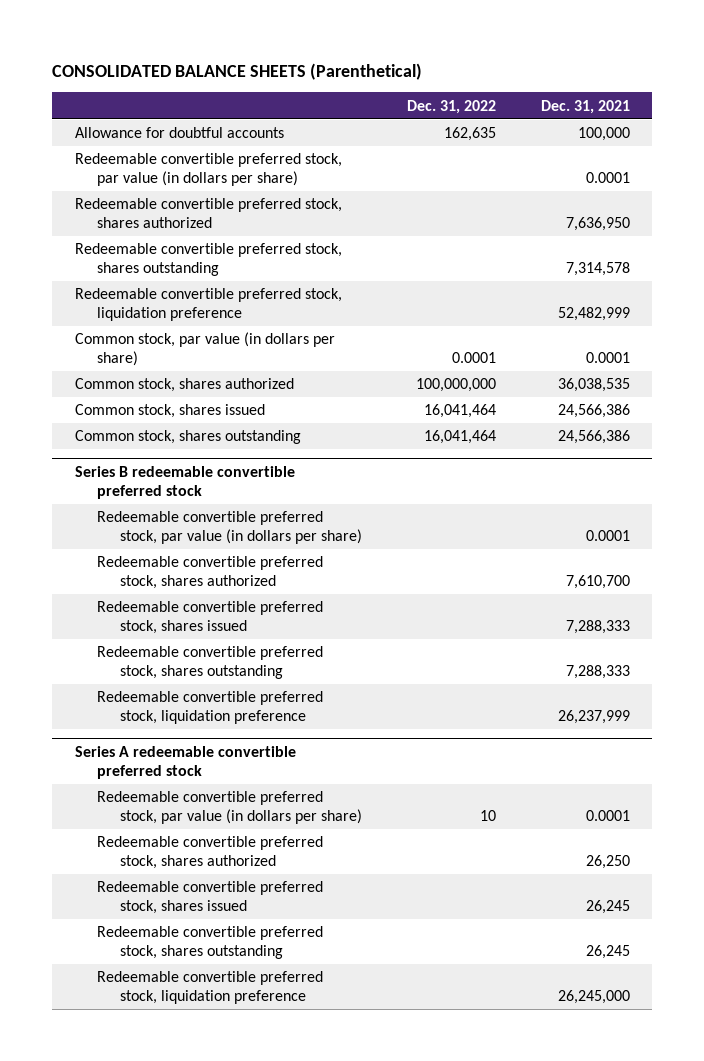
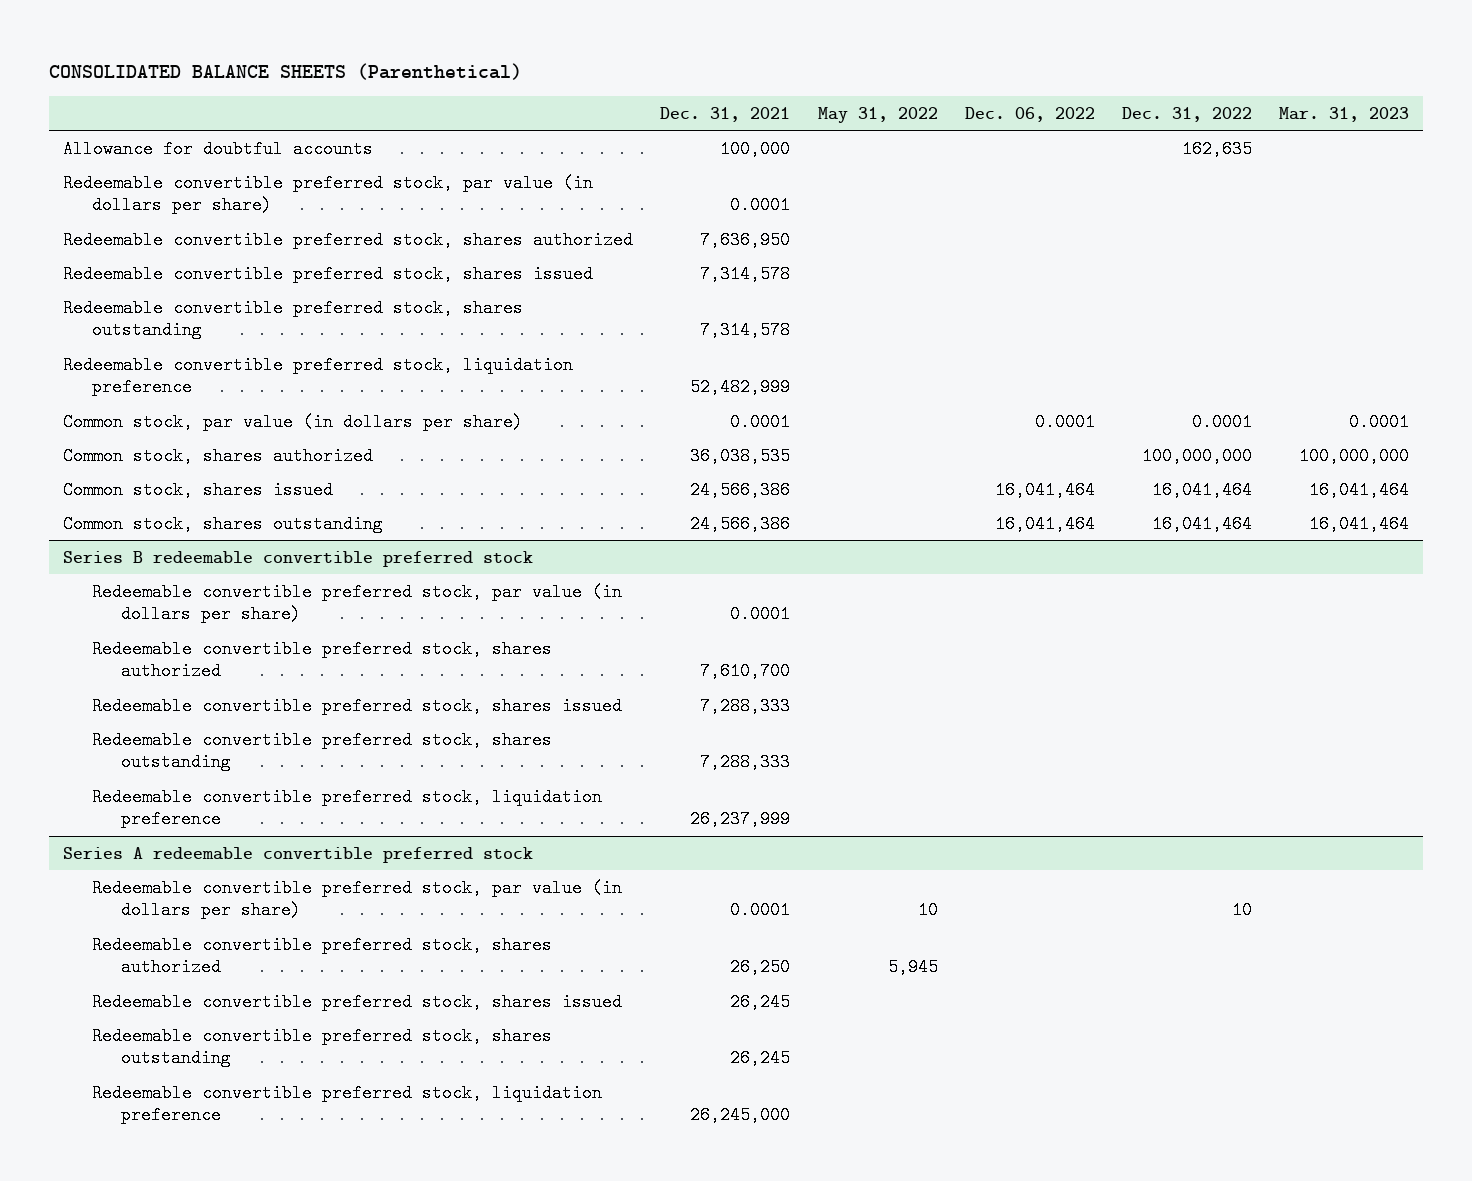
- | Dec. 31, 2022 | Dec. 31, 2021
+ | Dec. 31, 2021 | May 31, 2022 | Dec. 06, 2022 | Dec. 31, 2022 | Mar. 31, 2023
+ Redeemable convertible preferred stock, shares issued | 7,314,578 | | | |

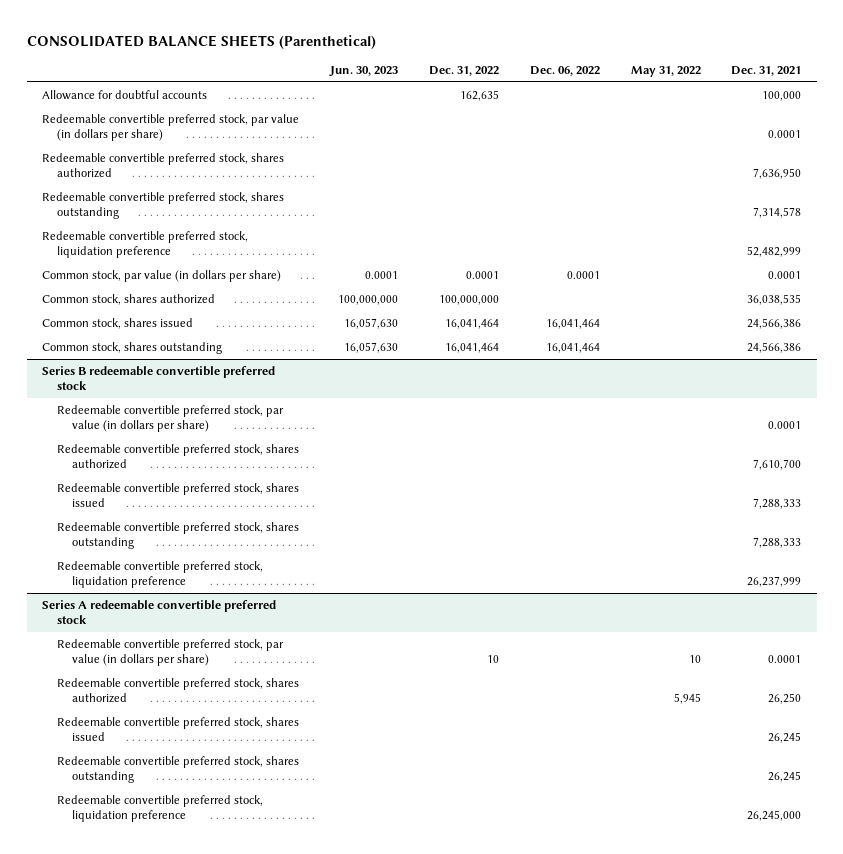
- | Dec. 31, 2021 | May 31, 2022 | Dec. 06, 2022 | Dec. 31, 2022 | Mar. 31, 2023
+ | Jun. 30, 2023 | Dec. 31, 2022 | Dec. 06, 2022 | May 31, 2022 | Dec. 31, 2021
- Redeemable convertible preferred stock, shares issued | 7,314,578 | | | |

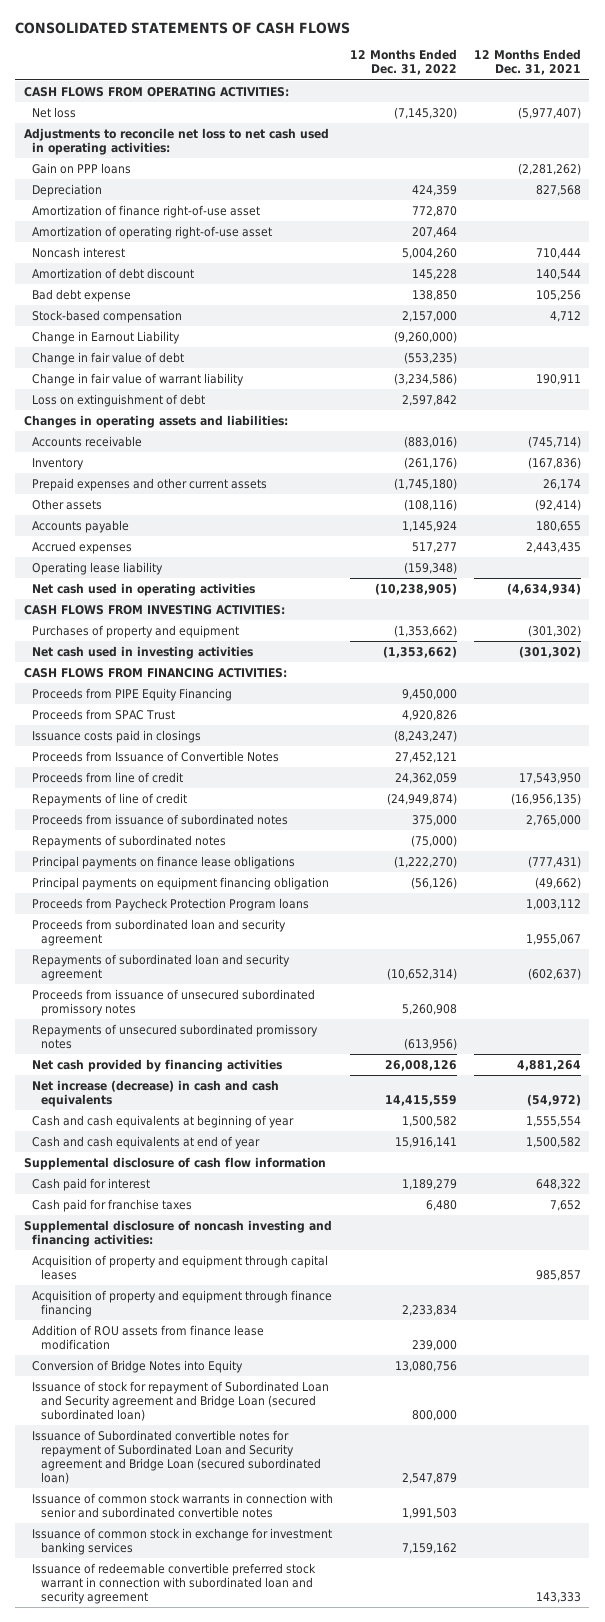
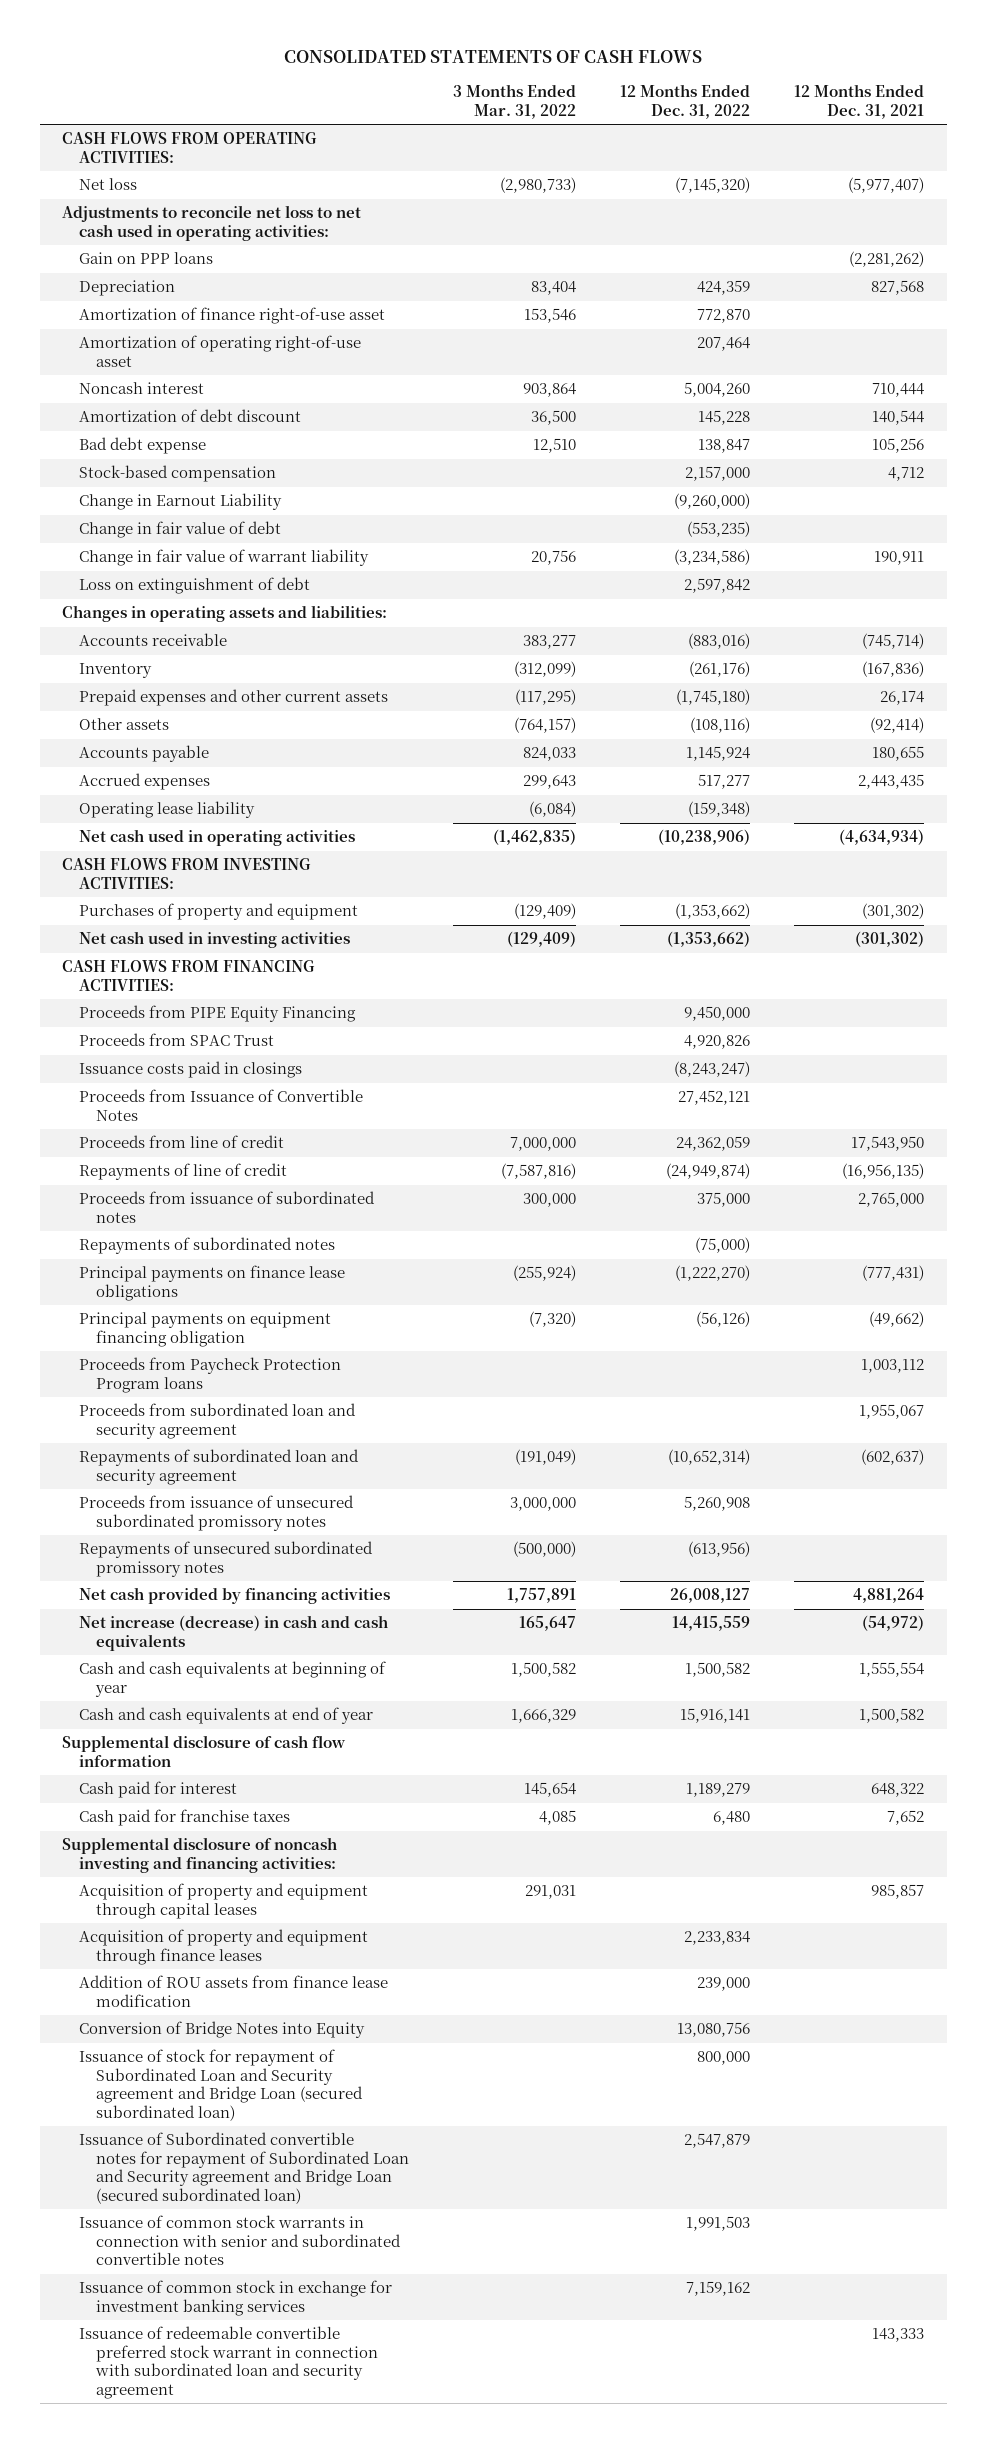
- | 12 Months Ended Dec. 31, 2022 | 12 Months Ended Dec. 31, 2021
+ | 3 Months Ended Mar. 31, 2022 | 12 Months Ended Dec. 31, 2022 | 12 Months Ended Dec. 31, 2021
- Bad debt expense | 138,850 | 105,256
+ Bad debt expense | 12,510 | 138,847 | 105,256
- Net cash used in operating activities | (10,238,905) | (4,634,934)
+ Net cash used in operating activities | (1,462,835) | (10,238,906) | (4,634,934)
- Net cash provided by financing activities | 26,008,126 | 4,881,264
+ Net cash provided by financing activities | 1,757,891 | 26,008,127 | 4,881,264
- Acquisition of property and equipment through finance financing | 2,233,834 |
+ Acquisition of property and equipment through finance leases | | 2,233,834 |

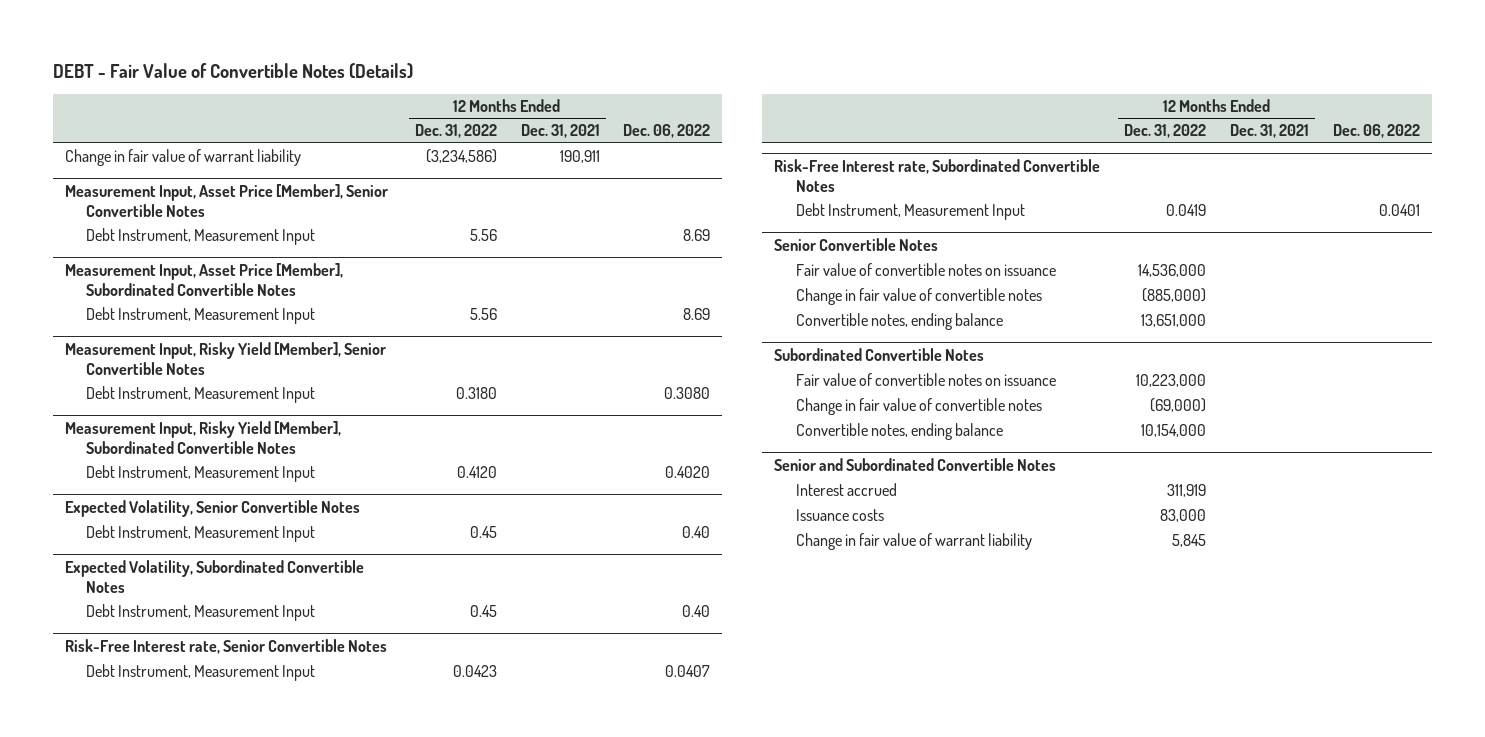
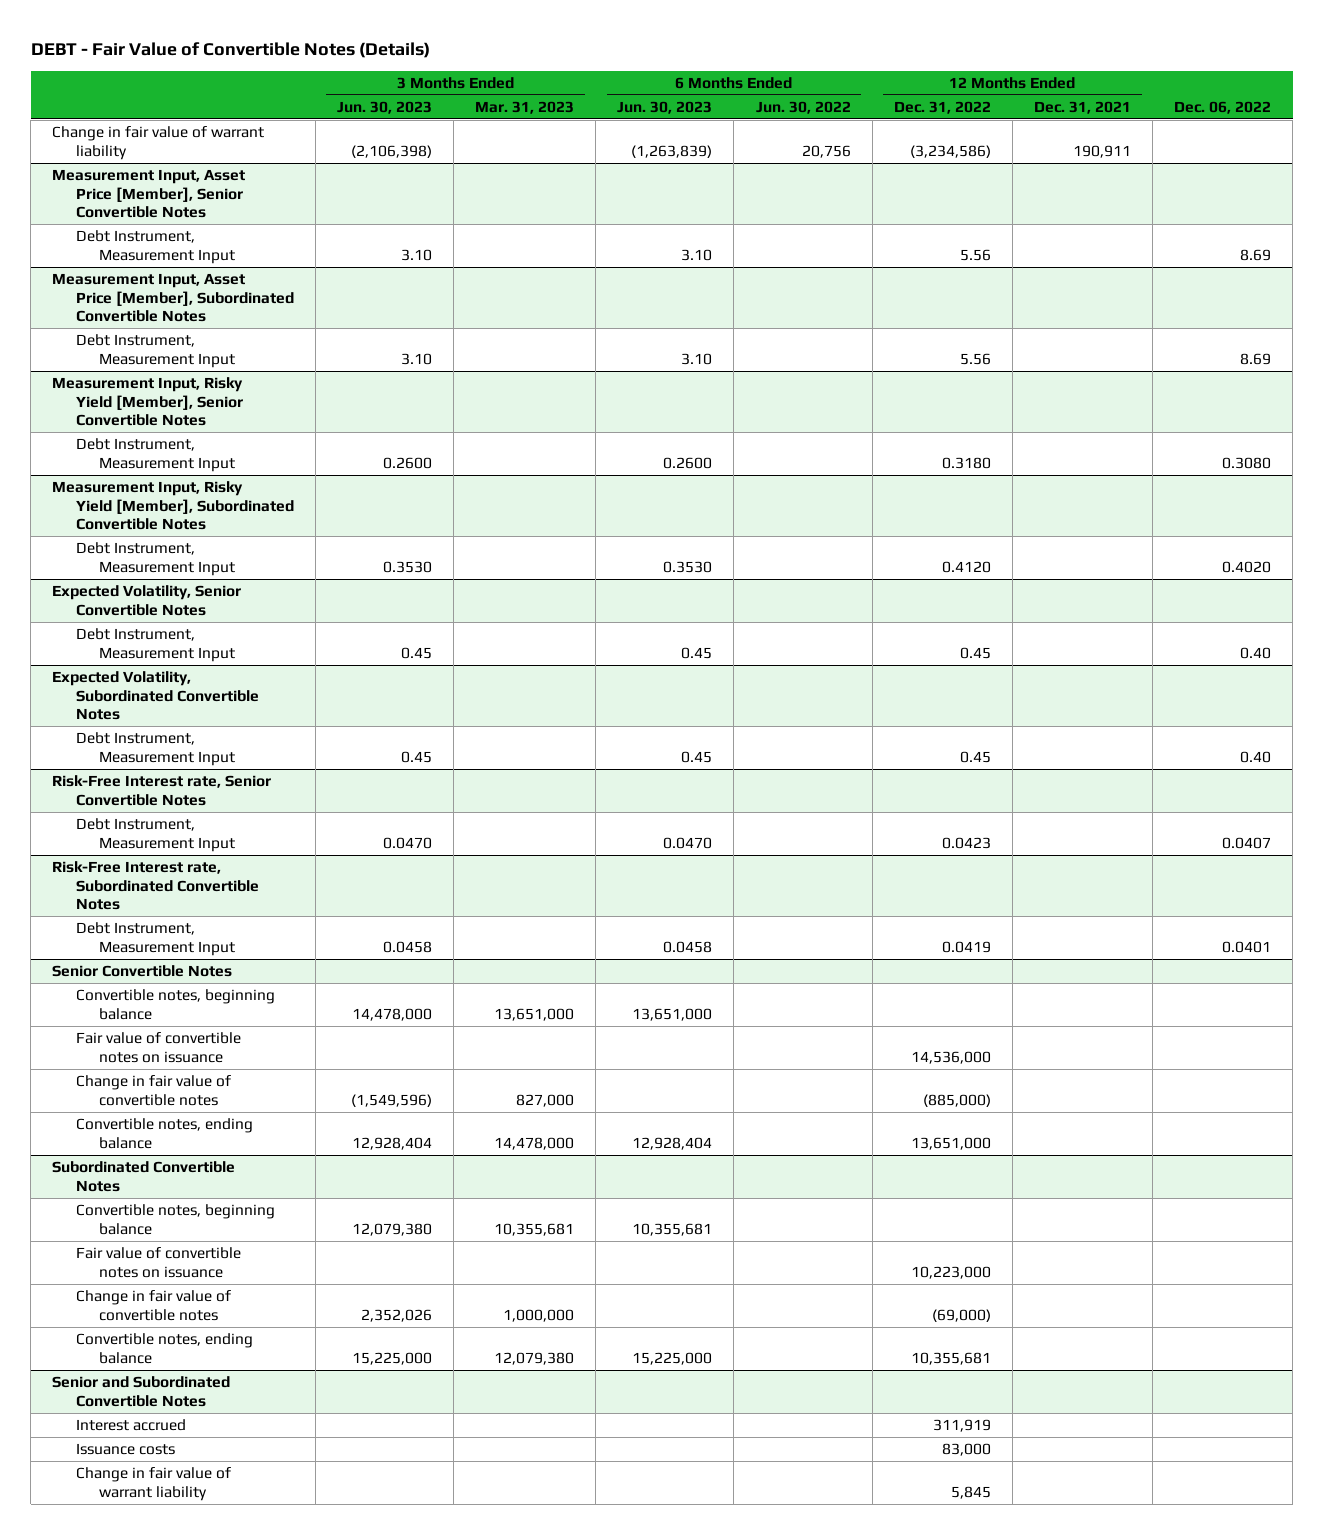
- | 12 Months Ended Dec. 31, 2022 | 12 Months Ended Dec. 31, 2021 | Dec. 06, 2022
+ | 3 Months Ended Jun. 30, 2023 | 3 Months Ended Mar. 31, 2023 | 6 Months Ended Jun. 30, 2023 | 6 Months Ended Jun. 30, 2022 | 12 Months Ended Dec. 31, 2022 | 12 Months Ended Dec. 31, 2021 | Dec. 06, 2022
@ Senior Convertible Notes
+ Convertible notes, beginning balance | 14,478,000 | 13,651,000 | 13,651,000 | | | |
@ Subordinated Convertible Notes
+ Convertible notes, beginning balance | 12,079,380 | 10,355,681 | 10,355,681 | | | |
- Convertible notes, ending balance | 10,154,000 | |
+ Convertible notes, ending balance | 15,225,000 | 12,079,380 | 15,225,000 | | 10,355,681 | |

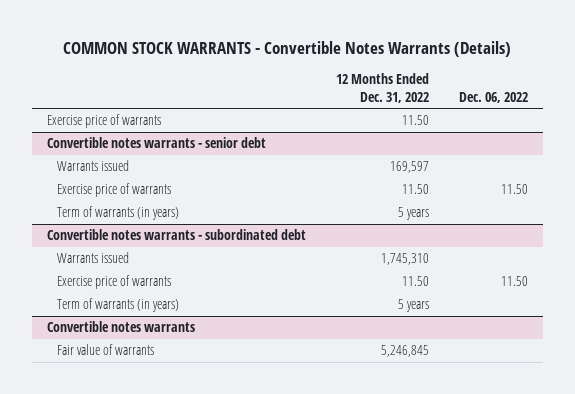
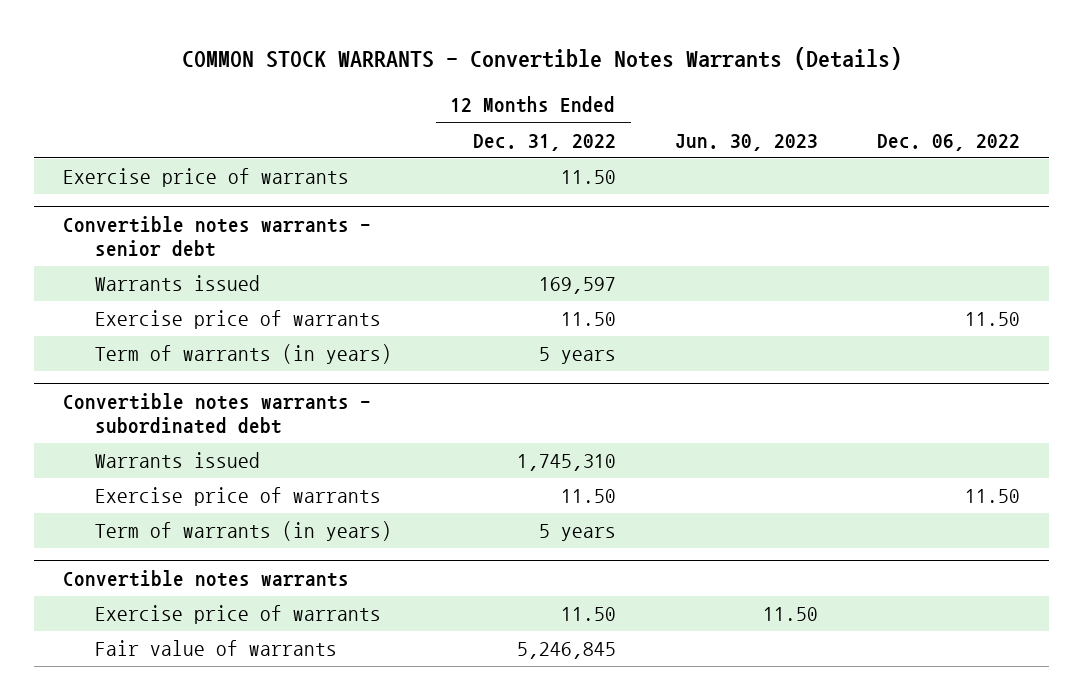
- | 12 Months Ended Dec. 31, 2022 | Dec. 06, 2022
+ | 12 Months Ended Dec. 31, 2022 | Jun. 30, 2023 | Dec. 06, 2022
@ Convertible notes warrants
+ Exercise price of warrants | 11.50 | 11.50 |

